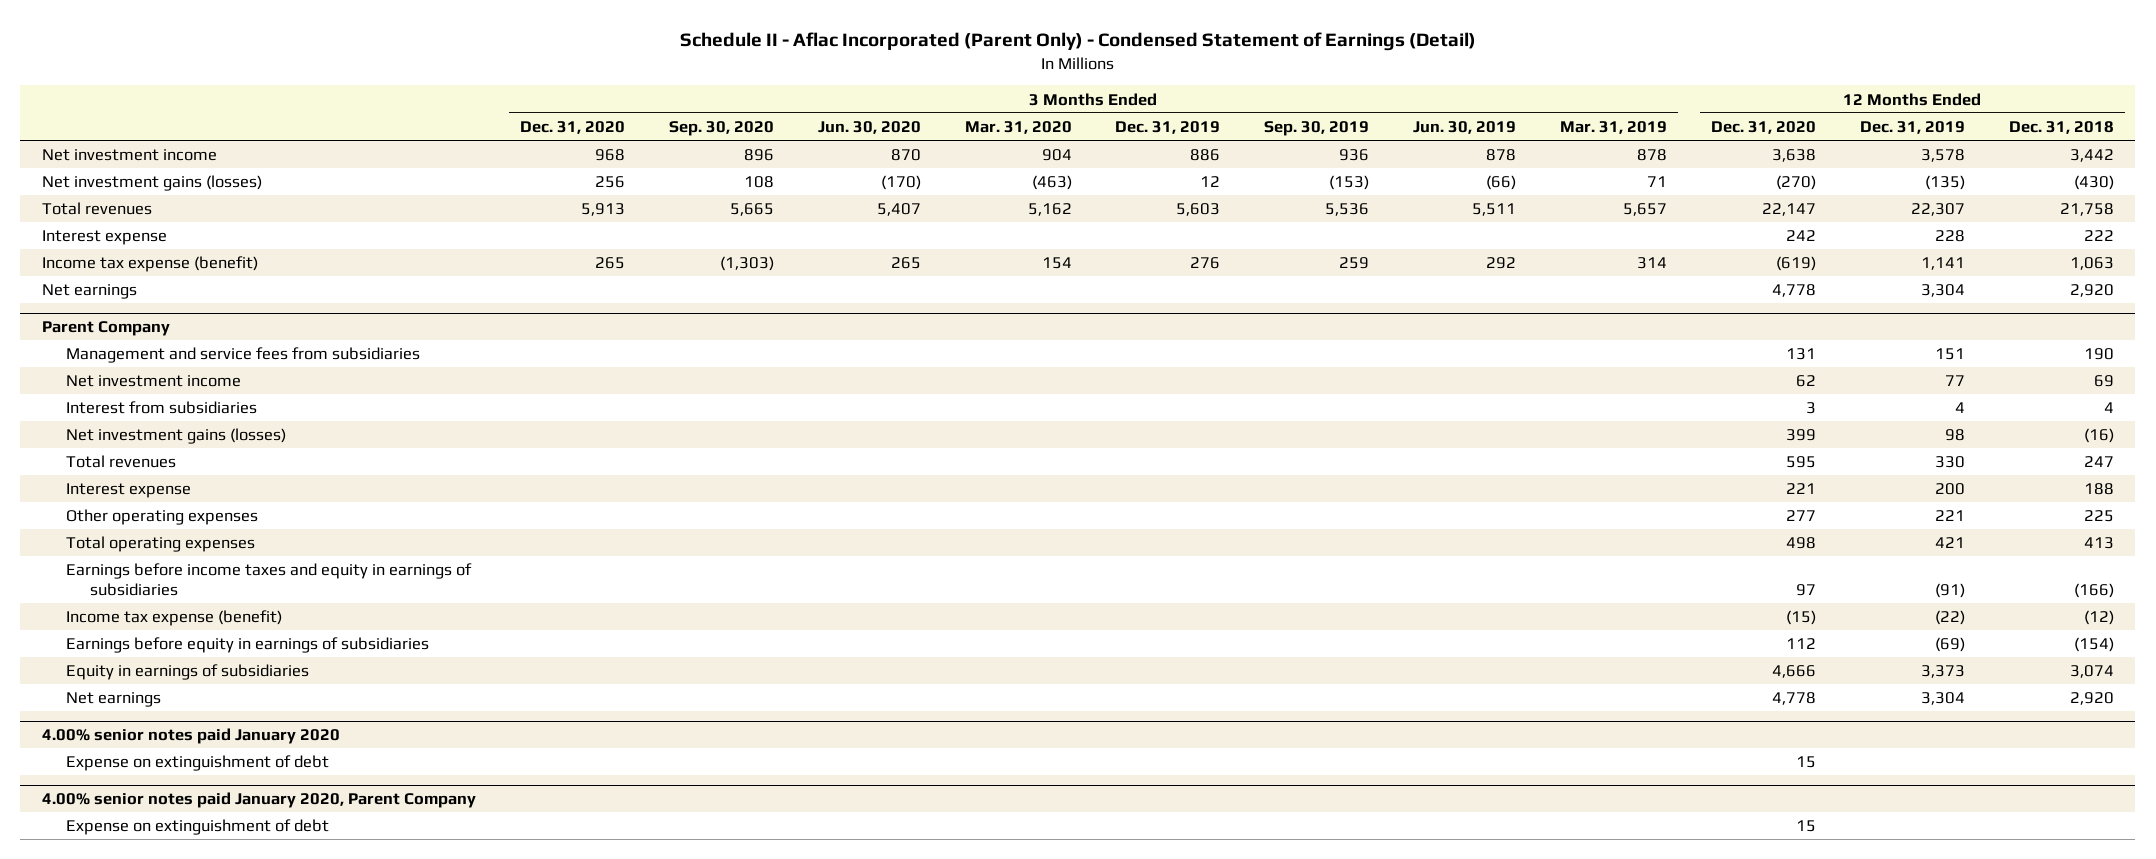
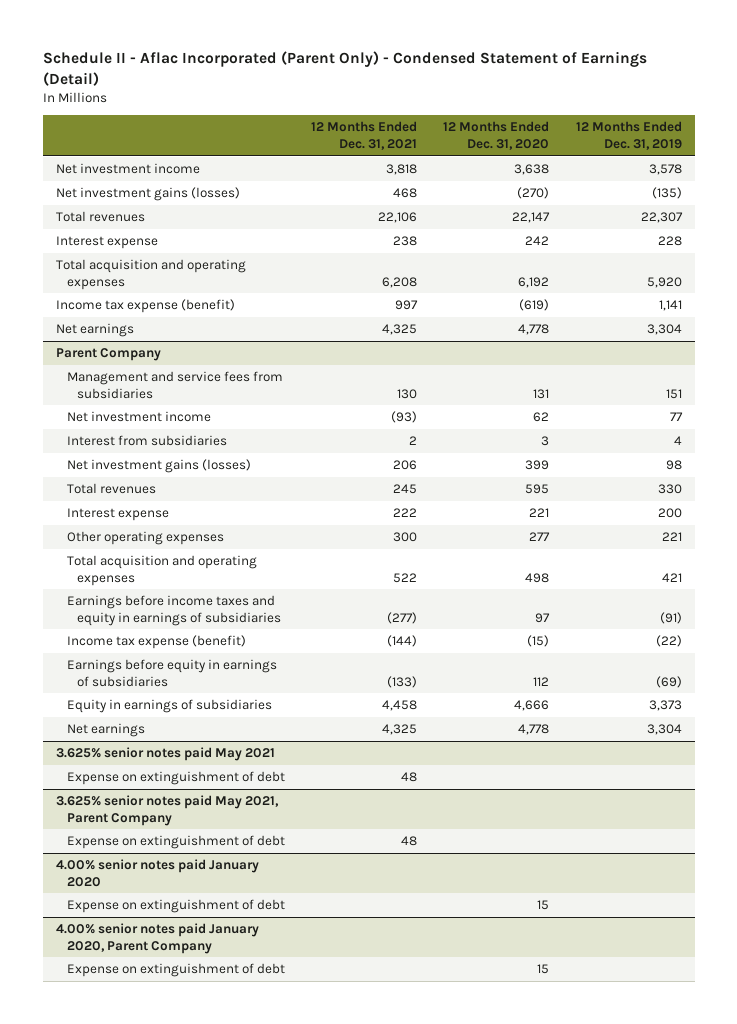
- | 3 Months Ended Dec. 31, 2020 | 3 Months Ended Sep. 30, 2020 | 3 Months Ended Jun. 30, 2020 | 3 Months Ended Mar. 31, 2020 | 3 Months Ended Dec. 31, 2019 | 3 Months Ended Sep. 30, 2019 | 3 Months Ended Jun. 30, 2019 | 3 Months Ended Mar. 31, 2019 | 12 Months Ended Dec. 31, 2020 | 12 Months Ended Dec. 31, 2019 | 12 Months Ended Dec. 31, 2018
+ | 12 Months Ended Dec. 31, 2021 | 12 Months Ended Dec. 31, 2020 | 12 Months Ended Dec. 31, 2019
+ Total acquisition and operating expenses | 6,208 | 6,192 | 5,920
@ Parent Company
- Total operating expenses | | | | | | | | | 498 | 421 | 413
+ Total acquisition and operating expenses | 522 | 498 | 421
+ 3.625% senior notes paid May 2021
+ Expense on extinguishment of debt | 48 | |
+ 3.625% senior notes paid May 2021, Parent Company
+ Expense on extinguishment of debt | 48 | |

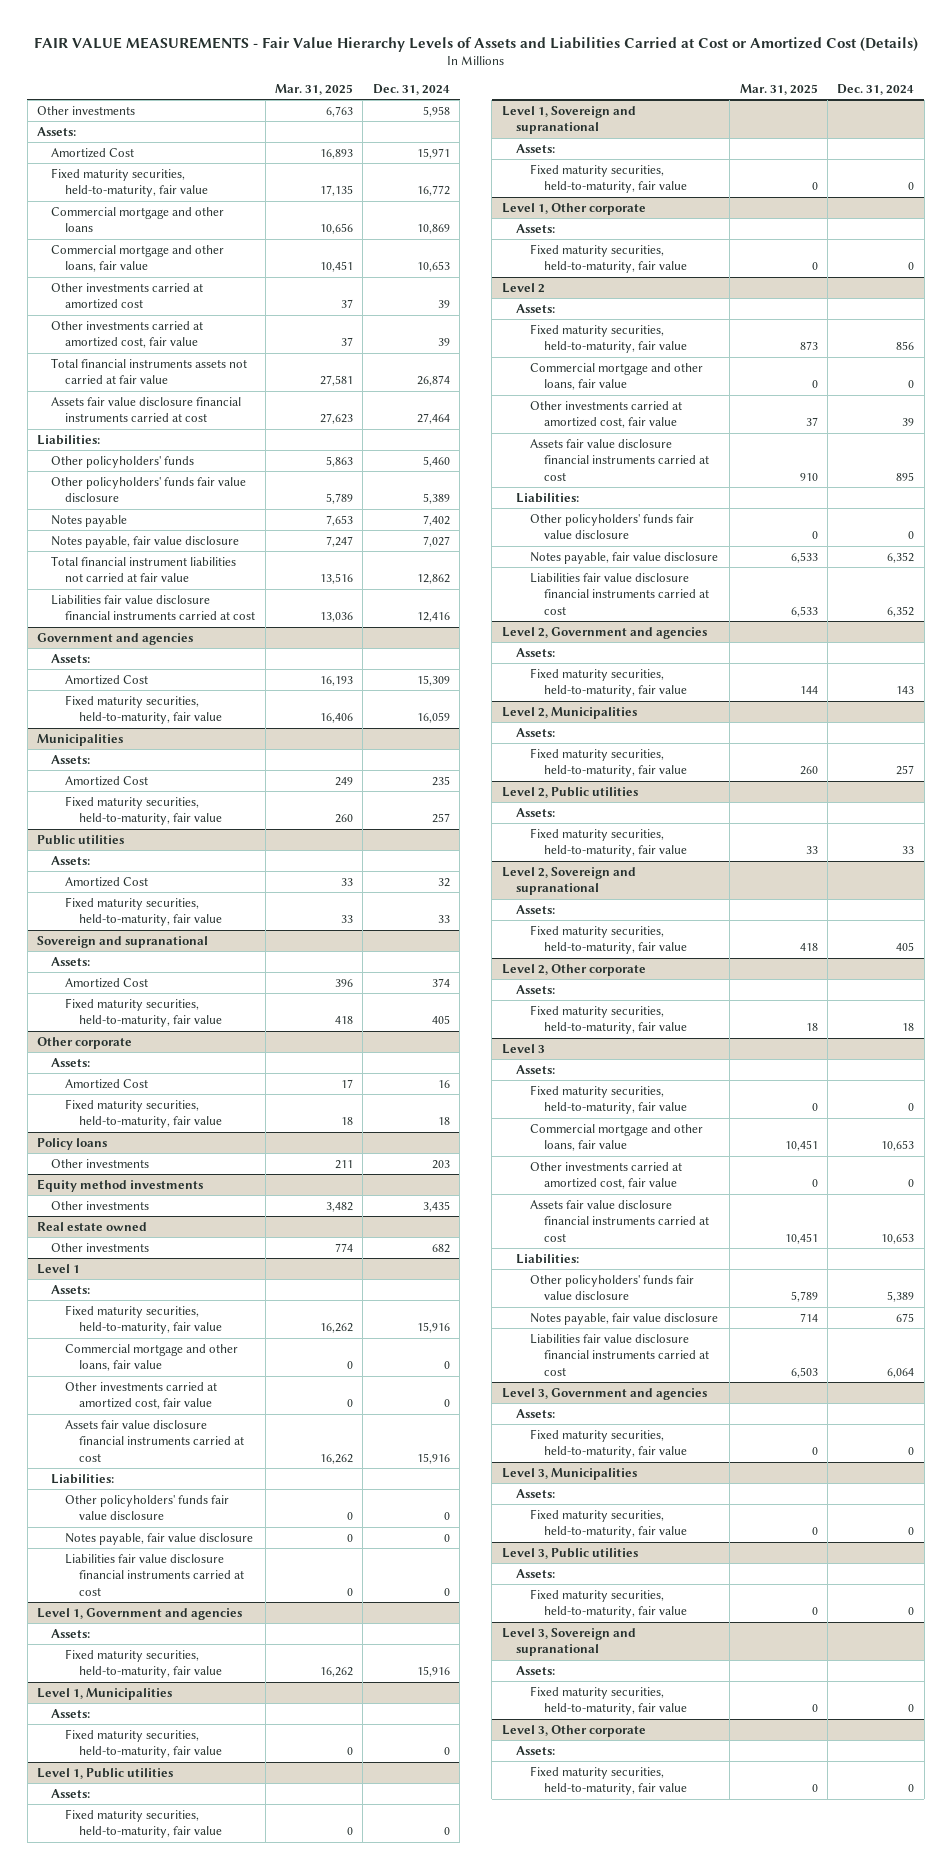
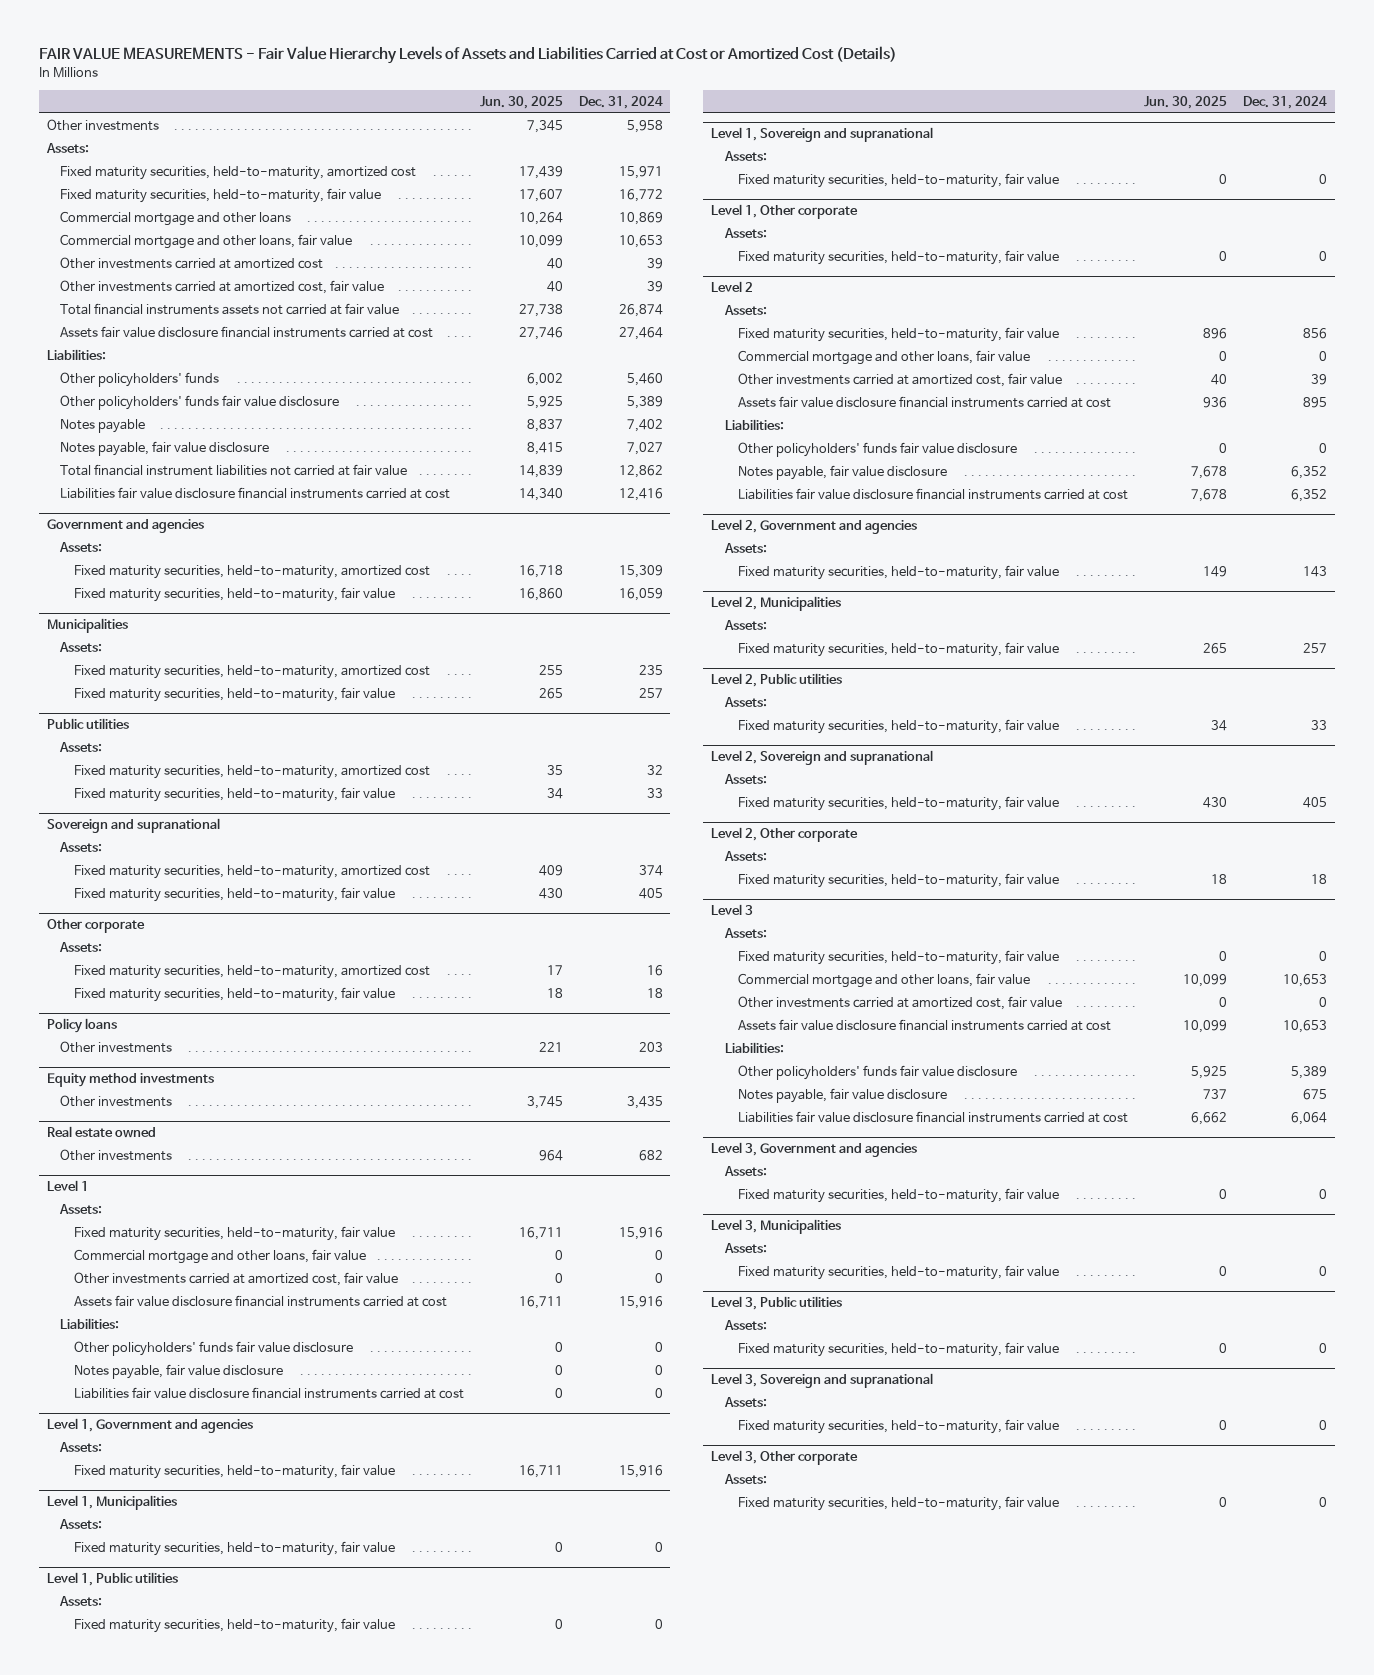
- | Mar. 31, 2025 | Dec. 31, 2024
+ | Jun. 30, 2025 | Dec. 31, 2024
- Amortized Cost | 16,893 | 15,971
+ Fixed maturity securities, held-to-maturity, amortized cost | 17,439 | 15,971
@ Government and agencies
- Amortized Cost | 16,193 | 15,309
+ Fixed maturity securities, held-to-maturity, amortized cost | 16,718 | 15,309
@ Municipalities
- Amortized Cost | 249 | 235
+ Fixed maturity securities, held-to-maturity, amortized cost | 255 | 235
@ Public utilities
- Amortized Cost | 33 | 32
+ Fixed maturity securities, held-to-maturity, amortized cost | 35 | 32
@ Sovereign and supranational
- Amortized Cost | 396 | 374
+ Fixed maturity securities, held-to-maturity, amortized cost | 409 | 374
@ Other corporate
- Amortized Cost | 17 | 16
+ Fixed maturity securities, held-to-maturity, amortized cost | 17 | 16

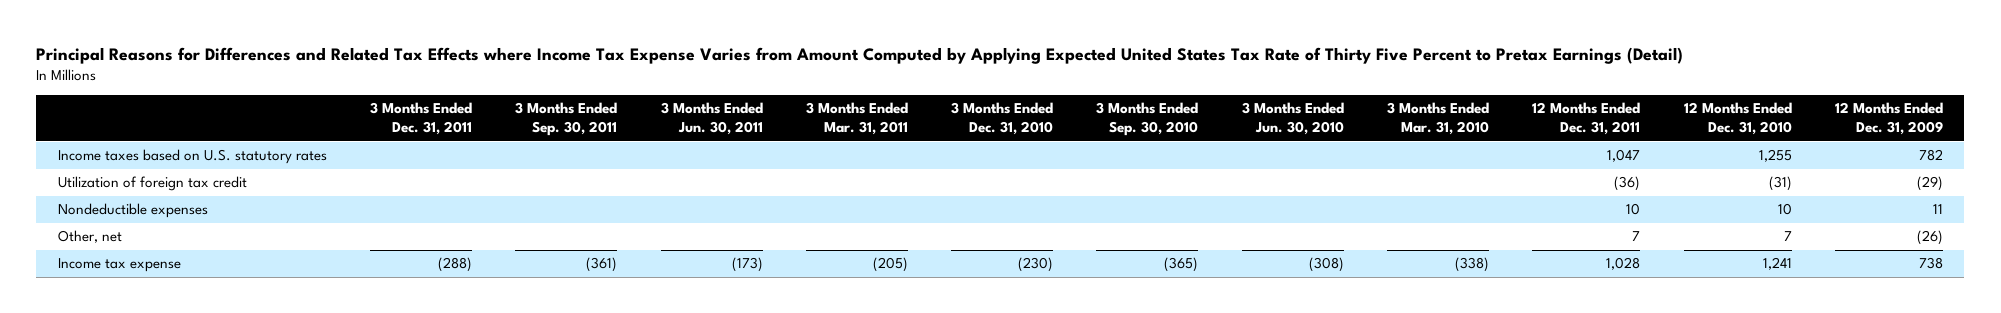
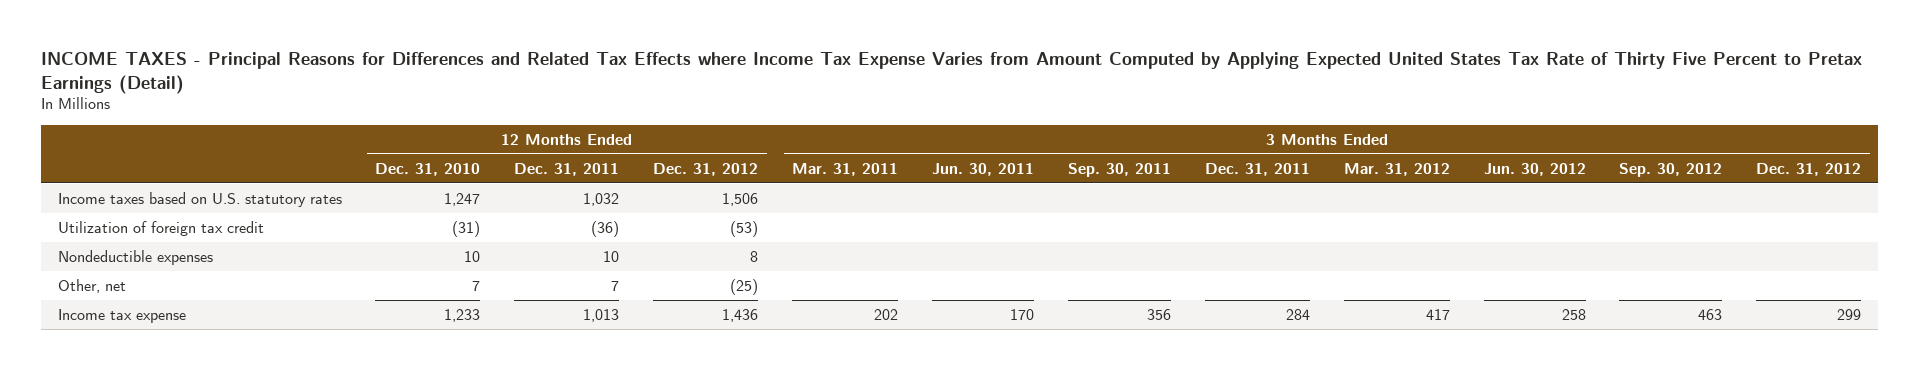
- Principal Reasons for Differences and Related Tax Effects where Income Tax Expense Varies from Amount Computed by Applying Expected United States Tax Rate of Thirty Five Percent to Pretax Earnings (Detail)
+ INCOME TAXES - Principal Reasons for Differences and Related Tax Effects where Income Tax Expense Varies from Amount Computed by Applying Expected United States Tax Rate of Thirty Five Percent to Pretax Earnings (Detail)
- | 3 Months Ended Dec. 31, 2011 | 3 Months Ended Sep. 30, 2011 | 3 Months Ended Jun. 30, 2011 | 3 Months Ended Mar. 31, 2011 | 3 Months Ended Dec. 31, 2010 | 3 Months Ended Sep. 30, 2010 | 3 Months Ended Jun. 30, 2010 | 3 Months Ended Mar. 31, 2010 | 12 Months Ended Dec. 31, 2011 | 12 Months Ended Dec. 31, 2010 | 12 Months Ended Dec. 31, 2009
+ | 12 Months Ended Dec. 31, 2010 | 12 Months Ended Dec. 31, 2011 | 12 Months Ended Dec. 31, 2012 | 3 Months Ended Mar. 31, 2011 | 3 Months Ended Jun. 30, 2011 | 3 Months Ended Sep. 30, 2011 | 3 Months Ended Dec. 31, 2011 | 3 Months Ended Mar. 31, 2012 | 3 Months Ended Jun. 30, 2012 | 3 Months Ended Sep. 30, 2012 | 3 Months Ended Dec. 31, 2012
- Income taxes based on U.S. statutory rates | | | | | | | | | 1,047 | 1,255 | 782
+ Income taxes based on U.S. statutory rates | 1,247 | 1,032 | 1,506 | | | | | | | |
- Income tax expense | (288) | (361) | (173) | (205) | (230) | (365) | (308) | (338) | 1,028 | 1,241 | 738
+ Income tax expense | 1,233 | 1,013 | 1,436 | 202 | 170 | 356 | 284 | 417 | 258 | 463 | 299

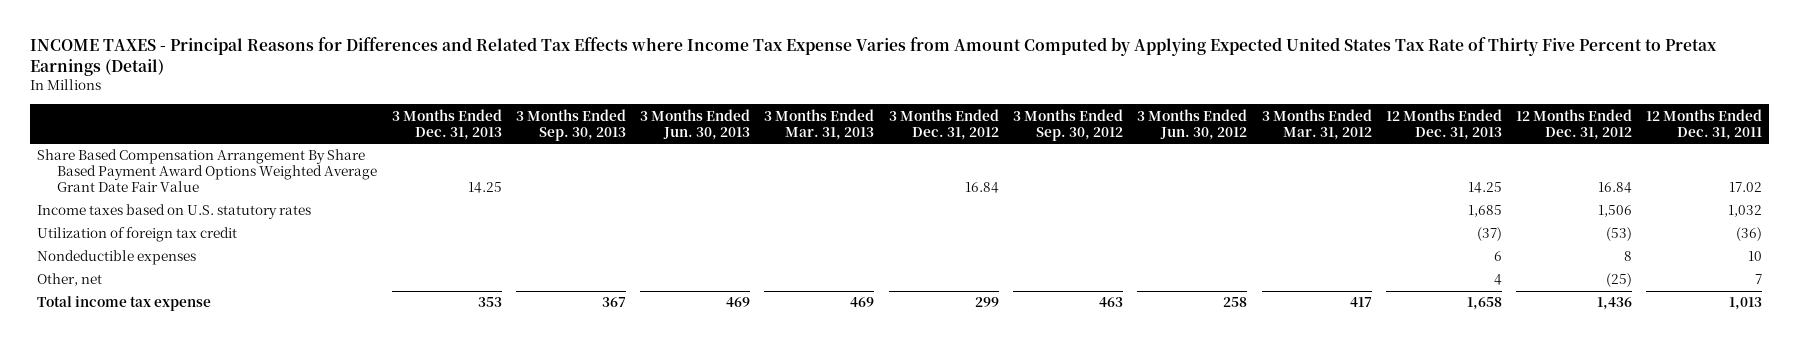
- | 12 Months Ended Dec. 31, 2010 | 12 Months Ended Dec. 31, 2011 | 12 Months Ended Dec. 31, 2012 | 3 Months Ended Mar. 31, 2011 | 3 Months Ended Jun. 30, 2011 | 3 Months Ended Sep. 30, 2011 | 3 Months Ended Dec. 31, 2011 | 3 Months Ended Mar. 31, 2012 | 3 Months Ended Jun. 30, 2012 | 3 Months Ended Sep. 30, 2012 | 3 Months Ended Dec. 31, 2012
+ | 3 Months Ended Dec. 31, 2013 | 3 Months Ended Sep. 30, 2013 | 3 Months Ended Jun. 30, 2013 | 3 Months Ended Mar. 31, 2013 | 3 Months Ended Dec. 31, 2012 | 3 Months Ended Sep. 30, 2012 | 3 Months Ended Jun. 30, 2012 | 3 Months Ended Mar. 31, 2012 | 12 Months Ended Dec. 31, 2013 | 12 Months Ended Dec. 31, 2012 | 12 Months Ended Dec. 31, 2011
+ Share Based Compensation Arrangement By Share Based Payment Award Options Weighted Average Grant Date Fair Value | 14.25 | | | | 16.84 | | | | 14.25 | 16.84 | 17.02
- Income tax expense | 1,233 | 1,013 | 1,436 | 202 | 170 | 356 | 284 | 417 | 258 | 463 | 299
+ Total income tax expense | 353 | 367 | 469 | 469 | 299 | 463 | 258 | 417 | 1,658 | 1,436 | 1,013

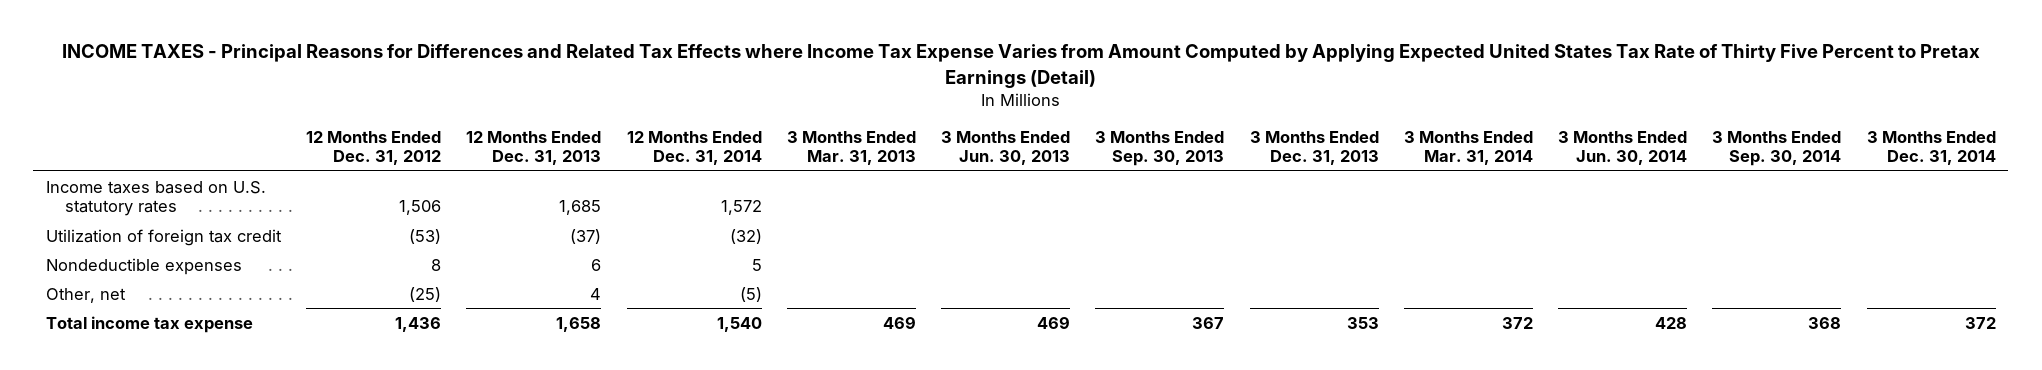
- | 3 Months Ended Dec. 31, 2013 | 3 Months Ended Sep. 30, 2013 | 3 Months Ended Jun. 30, 2013 | 3 Months Ended Mar. 31, 2013 | 3 Months Ended Dec. 31, 2012 | 3 Months Ended Sep. 30, 2012 | 3 Months Ended Jun. 30, 2012 | 3 Months Ended Mar. 31, 2012 | 12 Months Ended Dec. 31, 2013 | 12 Months Ended Dec. 31, 2012 | 12 Months Ended Dec. 31, 2011
+ | 12 Months Ended Dec. 31, 2012 | 12 Months Ended Dec. 31, 2013 | 12 Months Ended Dec. 31, 2014 | 3 Months Ended Mar. 31, 2013 | 3 Months Ended Jun. 30, 2013 | 3 Months Ended Sep. 30, 2013 | 3 Months Ended Dec. 31, 2013 | 3 Months Ended Mar. 31, 2014 | 3 Months Ended Jun. 30, 2014 | 3 Months Ended Sep. 30, 2014 | 3 Months Ended Dec. 31, 2014
- Share Based Compensation Arrangement By Share Based Payment Award Options Weighted Average Grant Date Fair Value | 14.25 | | | | 16.84 | | | | 14.25 | 16.84 | 17.02

